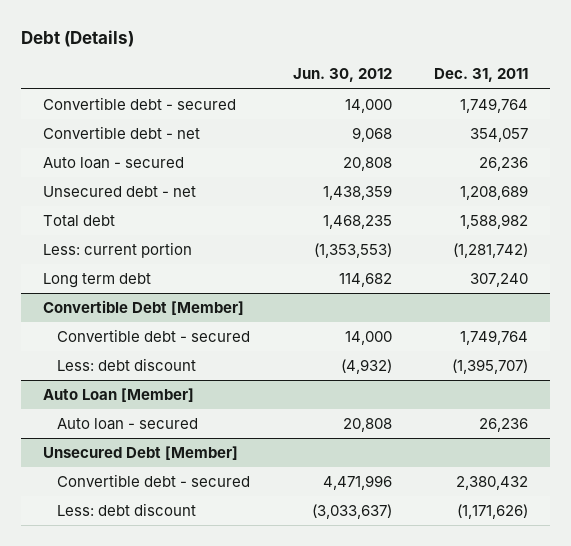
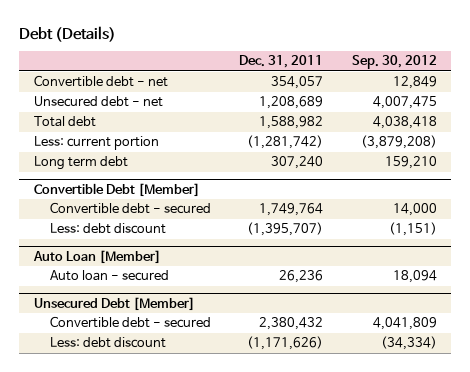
- | Jun. 30, 2012 | Dec. 31, 2011
+ | Dec. 31, 2011 | Sep. 30, 2012
- Convertible debt - secured | 14,000 | 1,749,764
- Auto loan - secured | 20,808 | 26,236

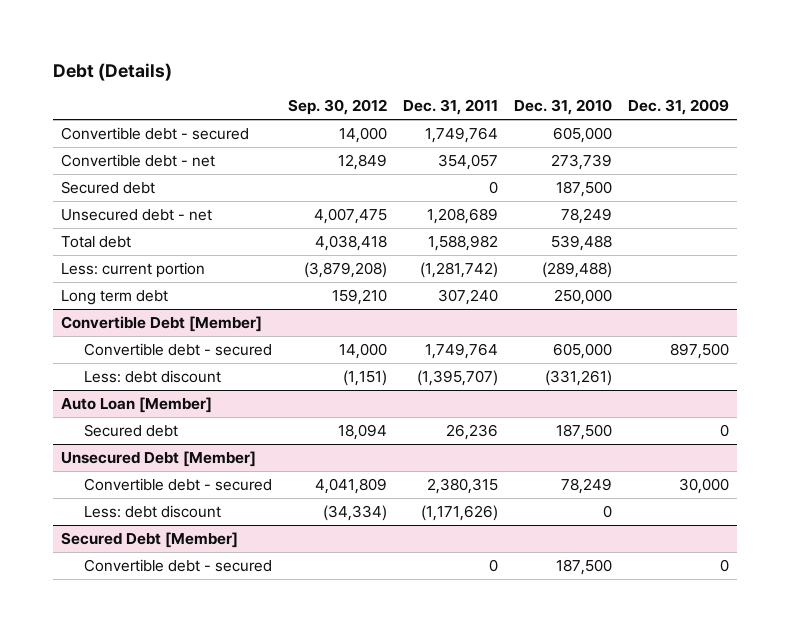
- | Dec. 31, 2011 | Sep. 30, 2012
+ | Sep. 30, 2012 | Dec. 31, 2011 | Dec. 31, 2010 | Dec. 31, 2009
+ Convertible debt - secured | 14,000 | 1,749,764 | 605,000 |
+ Secured debt | | 0 | 187,500 |
@ Auto Loan [Member]
- Auto loan - secured | 26,236 | 18,094
+ Secured debt | 18,094 | 26,236 | 187,500 | 0
@ Unsecured Debt [Member]
- Convertible debt - secured | 2,380,432 | 4,041,809
+ Convertible debt - secured | 4,041,809 | 2,380,315 | 78,249 | 30,000
+ Secured Debt [Member]
+ Convertible debt - secured | | 0 | 187,500 | 0

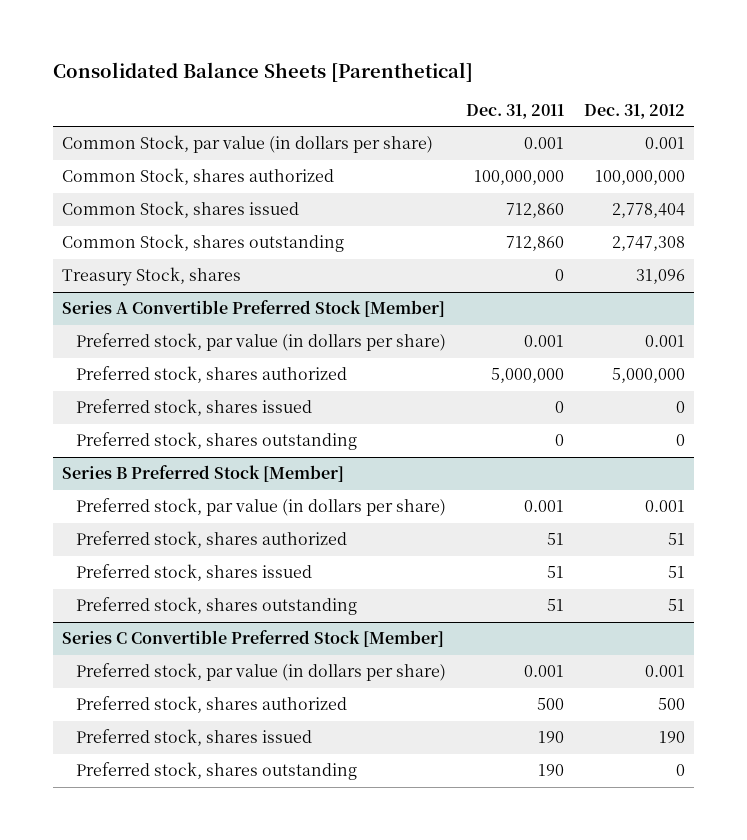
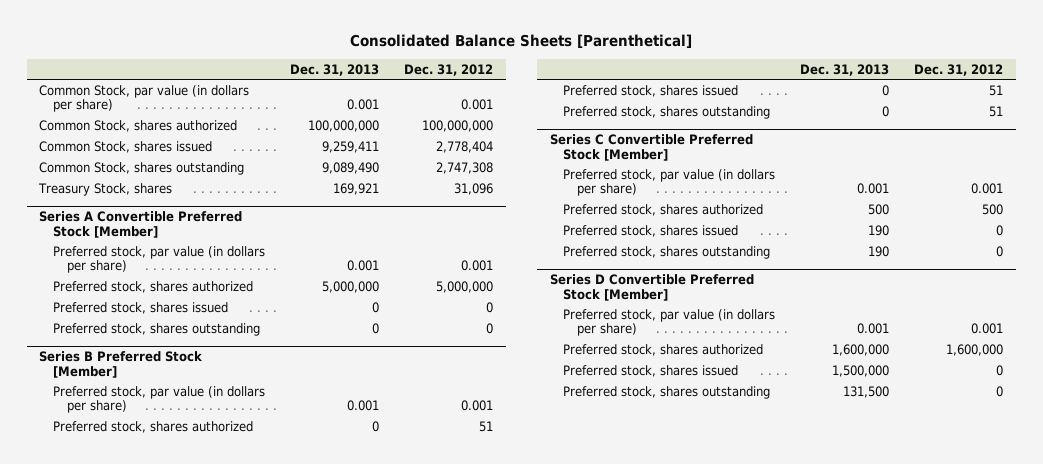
- | Dec. 31, 2011 | Dec. 31, 2012
+ | Dec. 31, 2013 | Dec. 31, 2012
@ Series C Convertible Preferred Stock [Member]
- Preferred stock, shares issued | 190 | 190
+ Preferred stock, shares issued | 190 | 0
+ Series D Convertible Preferred Stock [Member]
+ Preferred stock, par value (in dollars per share) | 0.001 | 0.001
+ Preferred stock, shares authorized | 1,600,000 | 1,600,000
+ Preferred stock, shares issued | 1,500,000 | 0
+ Preferred stock, shares outstanding | 131,500 | 0

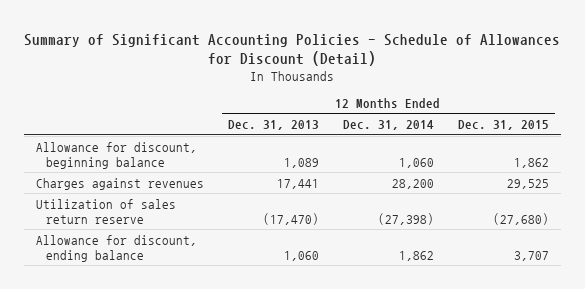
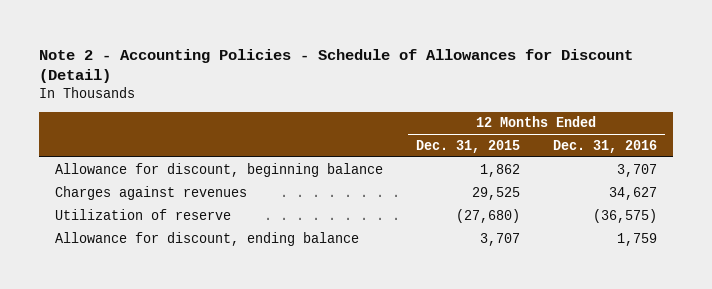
- Summary of Significant Accounting Policies - Schedule of Allowances for Discount (Detail)
+ Note 2 - Accounting Policies - Schedule of Allowances for Discount (Detail)
- | 12 Months Ended Dec. 31, 2013 | 12 Months Ended Dec. 31, 2014 | 12 Months Ended Dec. 31, 2015
+ | 12 Months Ended Dec. 31, 2015 | 12 Months Ended Dec. 31, 2016
- Utilization of sales return reserve | (17,470) | (27,398) | (27,680)
+ Utilization of reserve | (27,680) | (36,575)

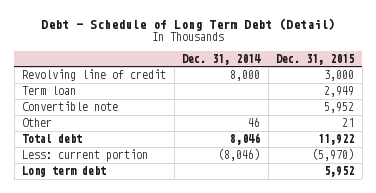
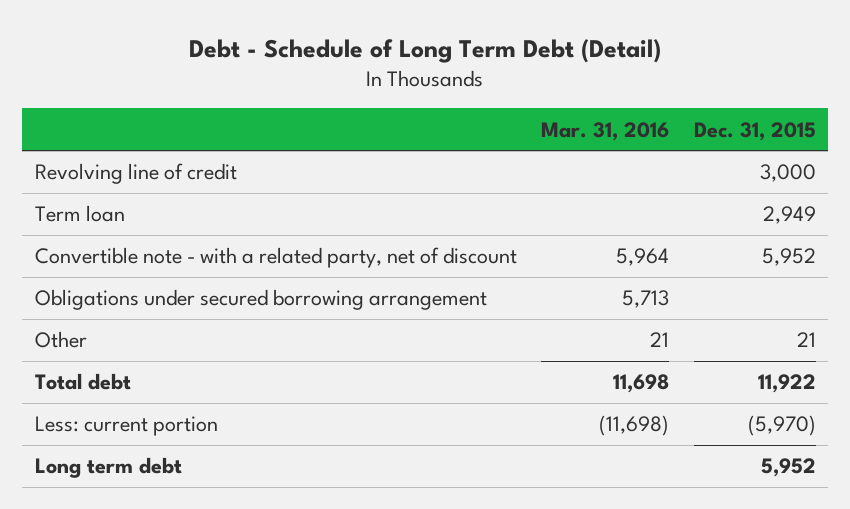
- | Dec. 31, 2014 | Dec. 31, 2015
+ | Mar. 31, 2016 | Dec. 31, 2015
- Convertible note | | 5,952
+ Convertible note - with a related party, net of discount | 5,964 | 5,952
+ Obligations under secured borrowing arrangement | 5,713 |

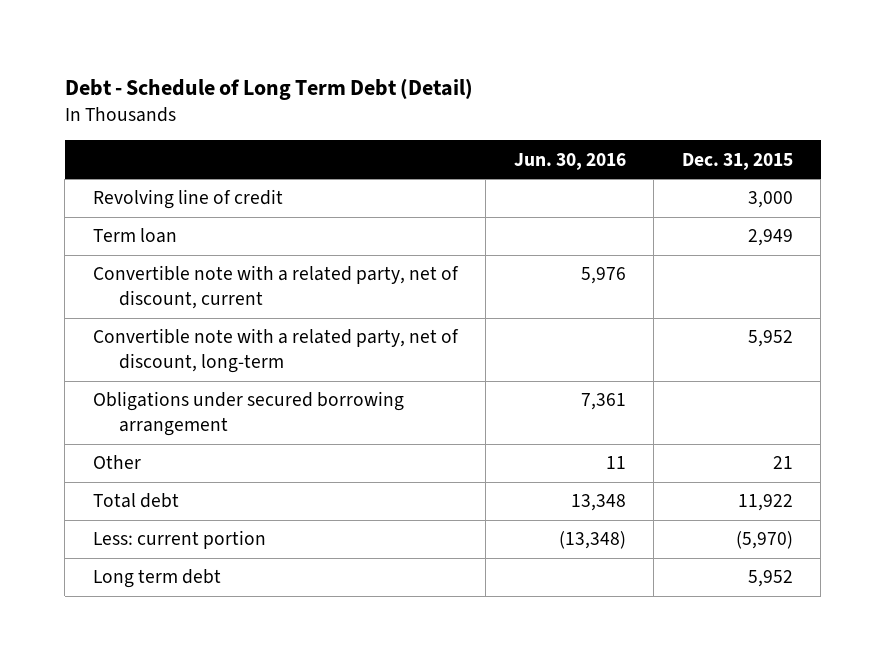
- | Mar. 31, 2016 | Dec. 31, 2015
+ | Jun. 30, 2016 | Dec. 31, 2015
- Convertible note - with a related party, net of discount | 5,964 | 5,952
+ Convertible note with a related party, net of discount, current | 5,976 |
+ Convertible note with a related party, net of discount, long-term | | 5,952

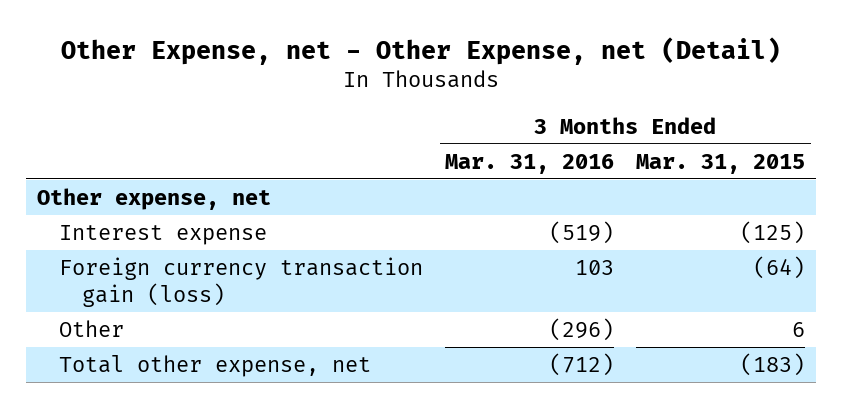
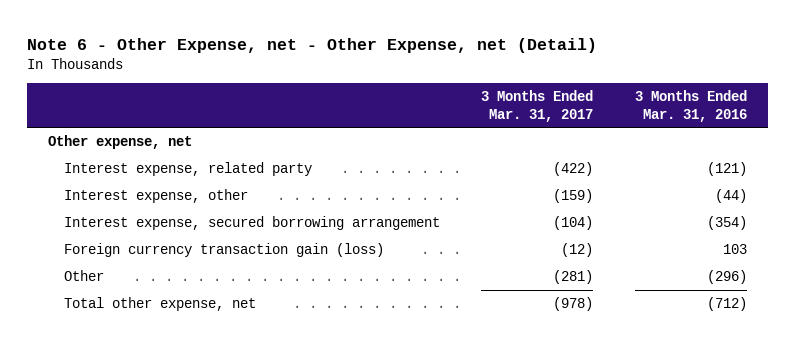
- Other Expense, net - Other Expense, net (Detail)
+ Note 6 - Other Expense, net - Other Expense, net (Detail)
- | 3 Months Ended Mar. 31, 2016 | 3 Months Ended Mar. 31, 2015
+ | 3 Months Ended Mar. 31, 2017 | 3 Months Ended Mar. 31, 2016
- Interest expense | (519) | (125)
+ Interest expense, related party | (422) | (121)
+ Interest expense, other | (159) | (44)
+ Interest expense, secured borrowing arrangement | (104) | (354)

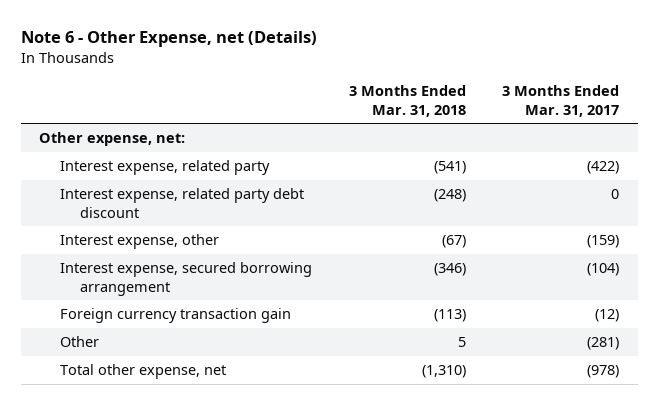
- Note 6 - Other Expense, net - Other Expense, net (Detail)
+ Note 6 - Other Expense, net (Details)
- | 3 Months Ended Mar. 31, 2017 | 3 Months Ended Mar. 31, 2016
+ | 3 Months Ended Mar. 31, 2018 | 3 Months Ended Mar. 31, 2017
- Other expense, net
+ Other expense, net:
+ Interest expense, related party debt discount | (248) | 0
- Foreign currency transaction gain (loss) | (12) | 103
+ Foreign currency transaction gain | (113) | (12)

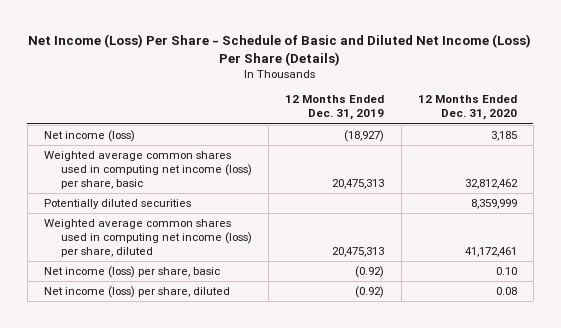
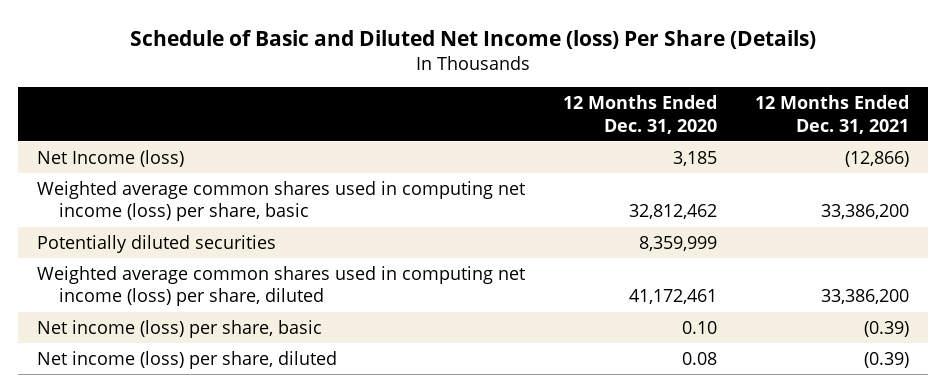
- Net Income (Loss) Per Share - Schedule of Basic and Diluted Net Income (Loss) Per Share (Details)
+ Schedule of Basic and Diluted Net Income (loss) Per Share (Details)
- | 12 Months Ended Dec. 31, 2019 | 12 Months Ended Dec. 31, 2020
+ | 12 Months Ended Dec. 31, 2020 | 12 Months Ended Dec. 31, 2021
- Net income (loss) | (18,927) | 3,185
+ Net Income (loss) | 3,185 | (12,866)

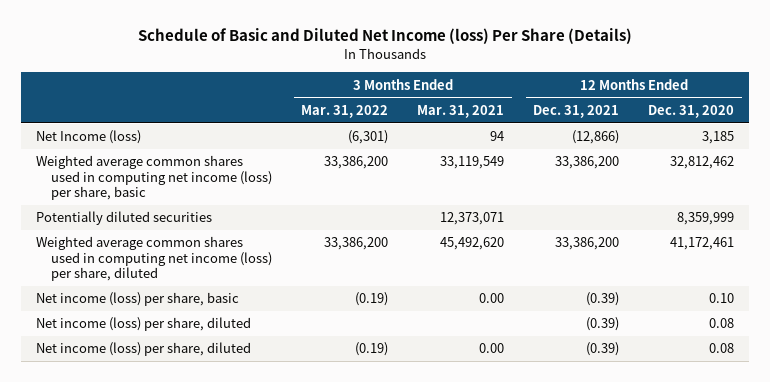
- | 12 Months Ended Dec. 31, 2020 | 12 Months Ended Dec. 31, 2021
+ | 3 Months Ended Mar. 31, 2022 | 3 Months Ended Mar. 31, 2021 | 12 Months Ended Dec. 31, 2021 | 12 Months Ended Dec. 31, 2020
+ Net income (loss) per share, diluted | (0.19) | 0.00 | (0.39) | 0.08

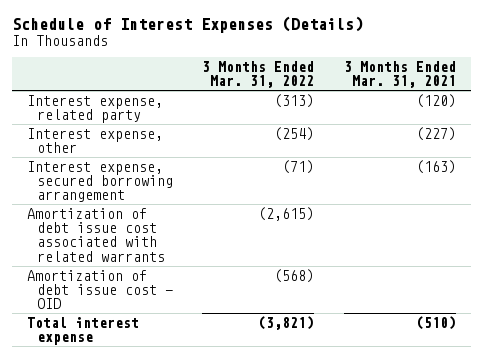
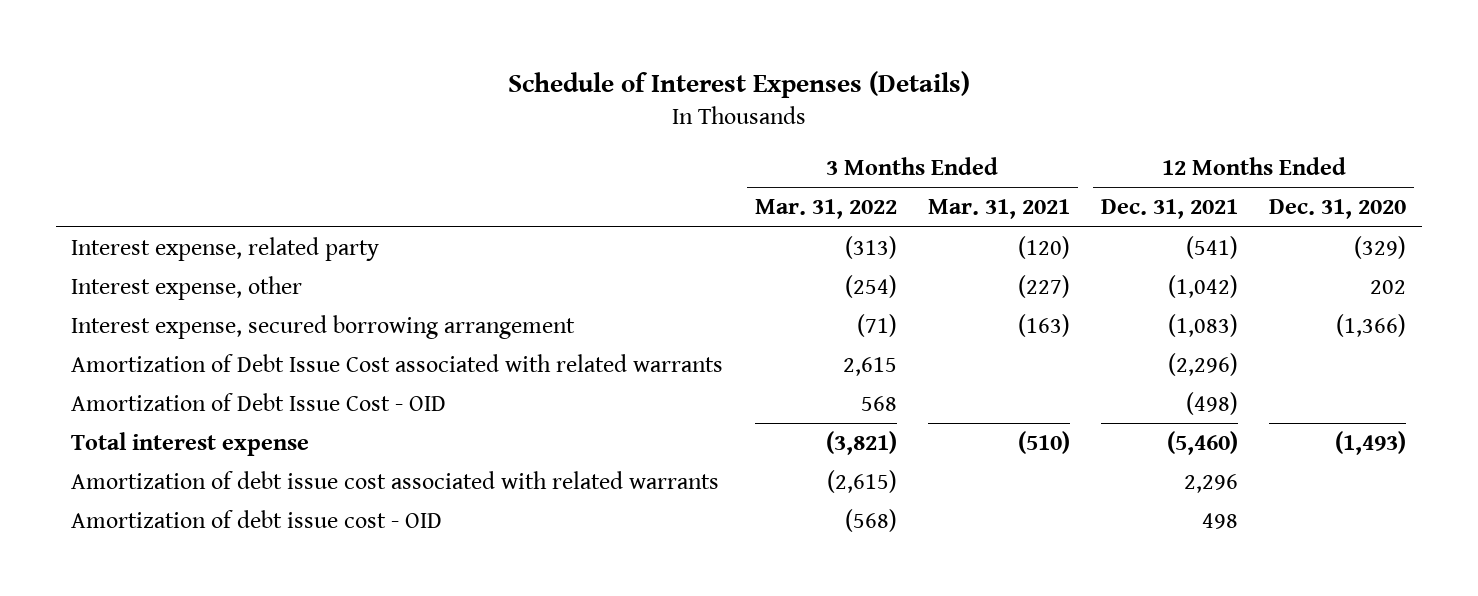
- | 3 Months Ended Mar. 31, 2022 | 3 Months Ended Mar. 31, 2021
+ | 3 Months Ended Mar. 31, 2022 | 3 Months Ended Mar. 31, 2021 | 12 Months Ended Dec. 31, 2021 | 12 Months Ended Dec. 31, 2020
+ Amortization of Debt Issue Cost associated with related warrants | 2,615 | | (2,296) |
+ Amortization of Debt Issue Cost - OID | 568 | | (498) |
moved up: Total interest expense | (3,821) | (510) | (5,460) | (1,493)

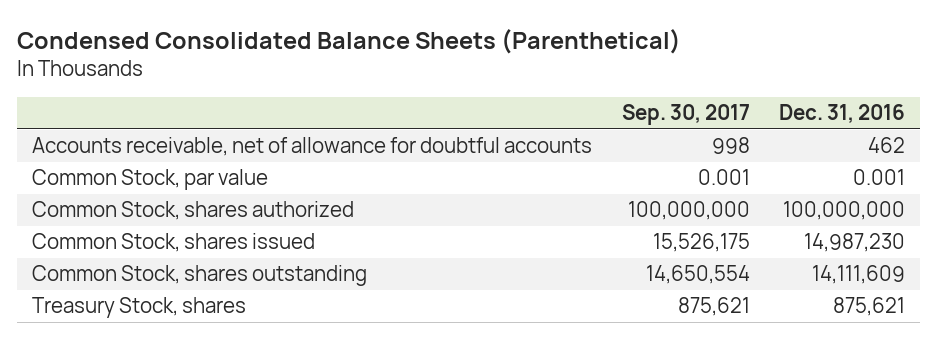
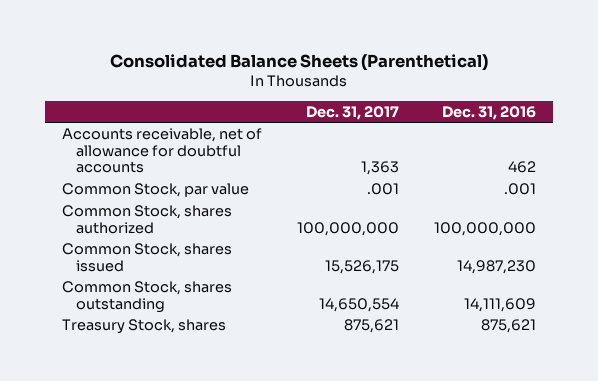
- Condensed Consolidated Balance Sheets (Parenthetical)
+ Consolidated Balance Sheets (Parenthetical)
- | Sep. 30, 2017 | Dec. 31, 2016
+ | Dec. 31, 2017 | Dec. 31, 2016
- Common Stock, par value | 0.001 | 0.001
+ Common Stock, par value | .001 | .001

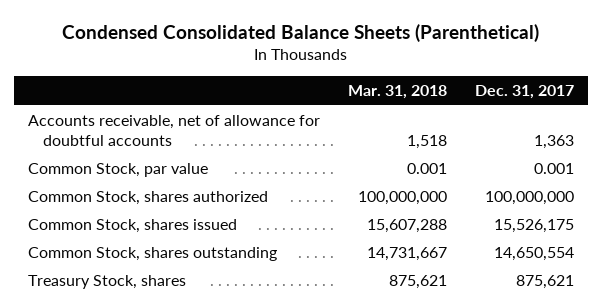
- Consolidated Balance Sheets (Parenthetical)
+ Condensed Consolidated Balance Sheets (Parenthetical)
- | Dec. 31, 2017 | Dec. 31, 2016
+ | Mar. 31, 2018 | Dec. 31, 2017
- Common Stock, par value | .001 | .001
+ Common Stock, par value | 0.001 | 0.001

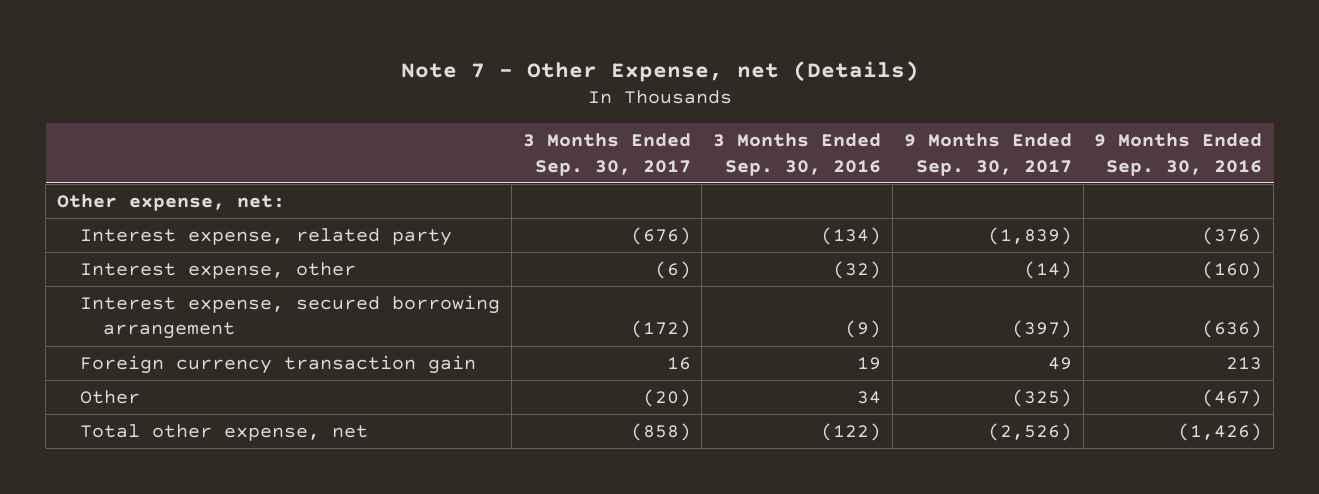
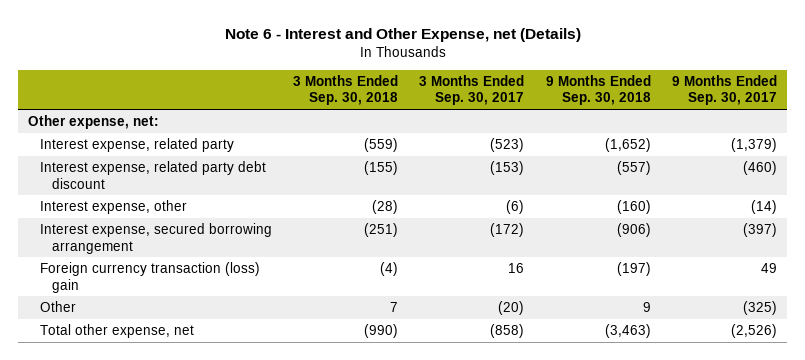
- Note 7 - Other Expense, net (Details)
+ Note 6 - Interest and Other Expense, net (Details)
- | 3 Months Ended Sep. 30, 2017 | 3 Months Ended Sep. 30, 2016 | 9 Months Ended Sep. 30, 2017 | 9 Months Ended Sep. 30, 2016
+ | 3 Months Ended Sep. 30, 2018 | 3 Months Ended Sep. 30, 2017 | 9 Months Ended Sep. 30, 2018 | 9 Months Ended Sep. 30, 2017
- Interest expense, related party | (676) | (134) | (1,839) | (376)
+ Interest expense, related party | (559) | (523) | (1,652) | (1,379)
+ Interest expense, related party debt discount | (155) | (153) | (557) | (460)
- Foreign currency transaction gain | 16 | 19 | 49 | 213
+ Foreign currency transaction (loss) gain | (4) | 16 | (197) | 49

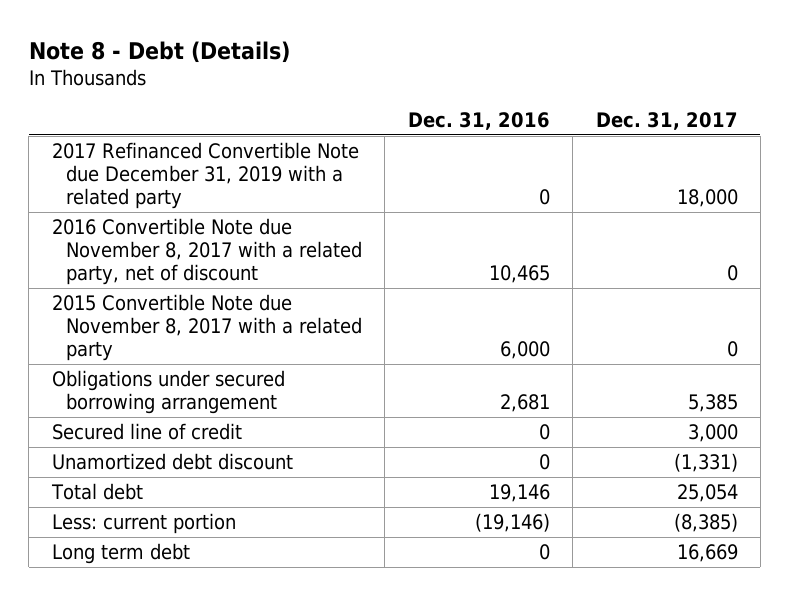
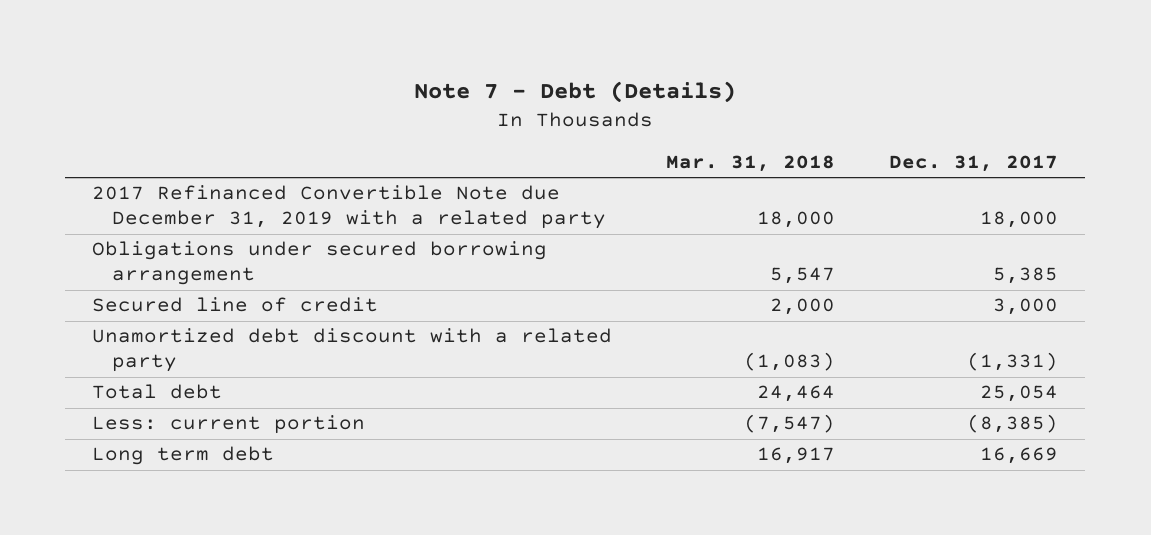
- Note 8 - Debt (Details)
+ Note 7 - Debt (Details)
- | Dec. 31, 2016 | Dec. 31, 2017
+ | Mar. 31, 2018 | Dec. 31, 2017
- 2016 Convertible Note due November 8, 2017 with a related party, net of discount | 10,465 | 0
- 2015 Convertible Note due November 8, 2017 with a related party | 6,000 | 0
- Unamortized debt discount | 0 | (1,331)
+ Unamortized debt discount with a related party | (1,083) | (1,331)

